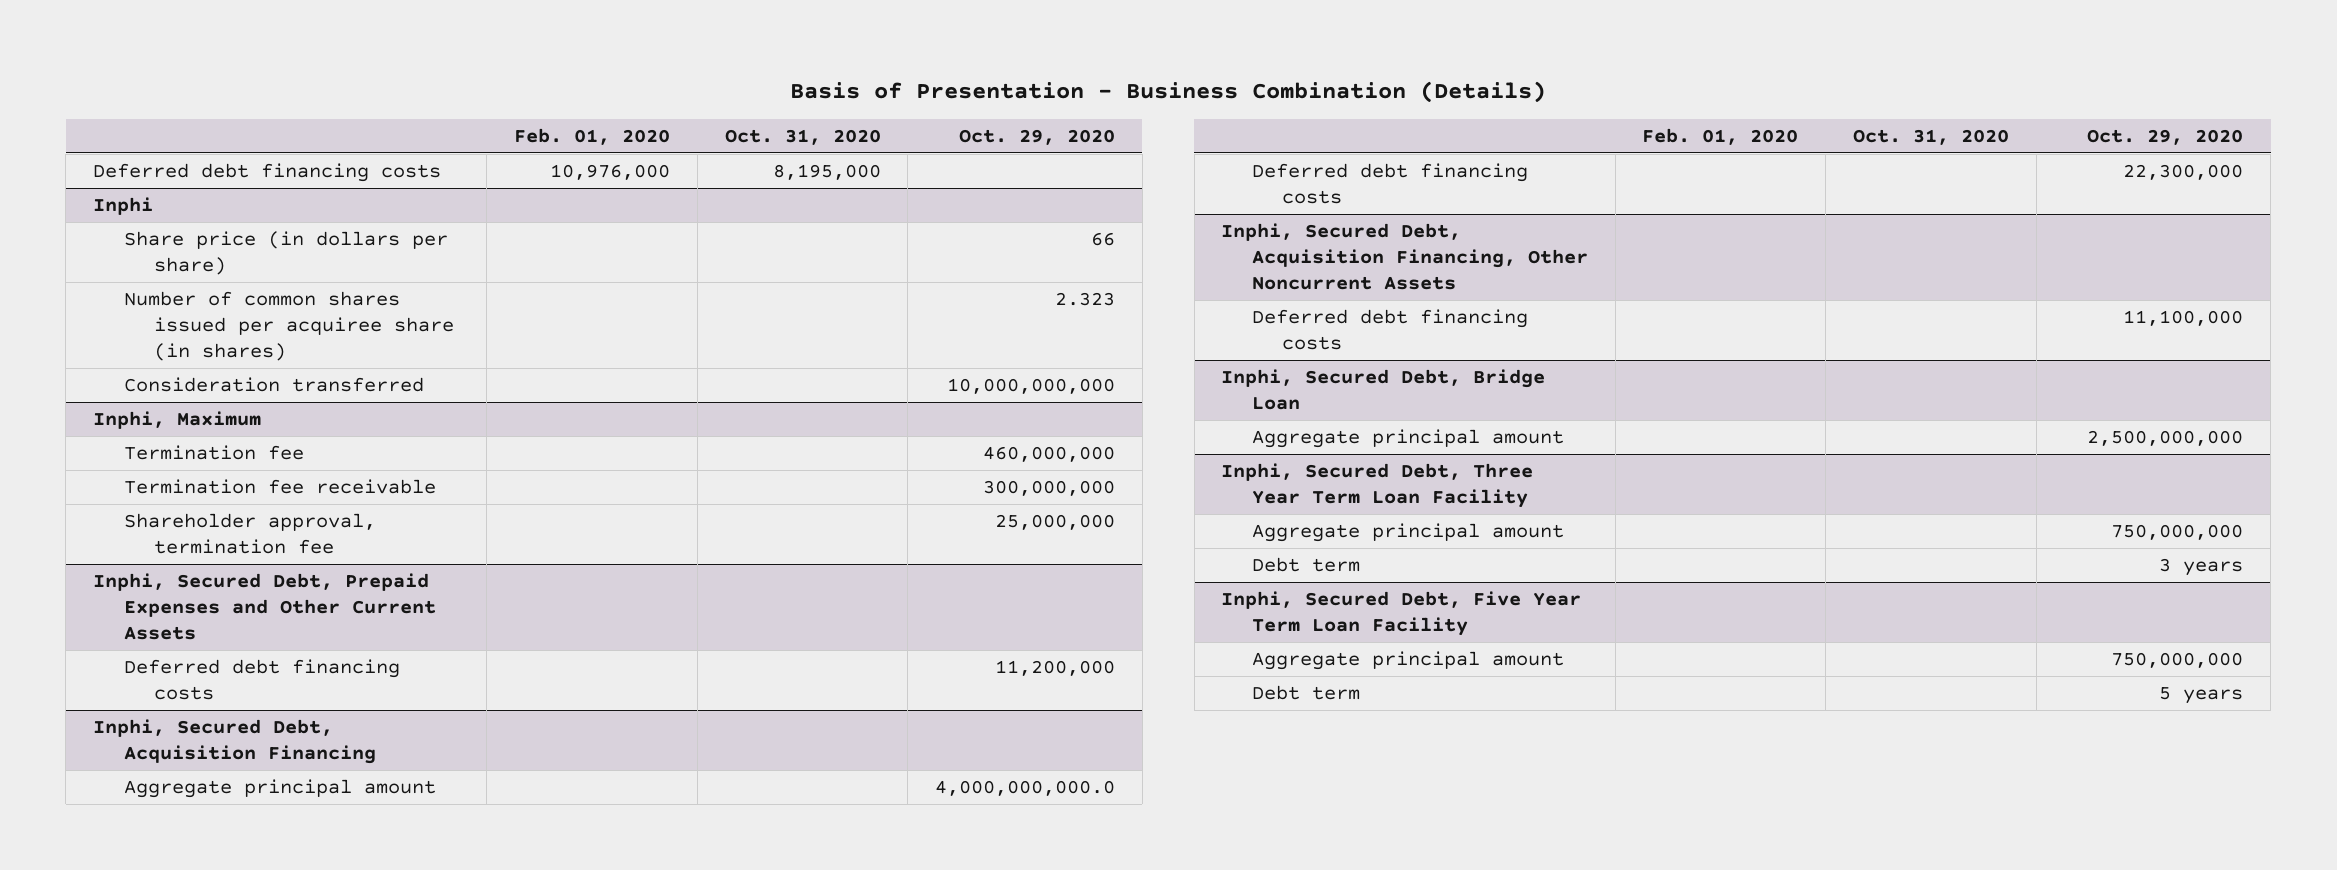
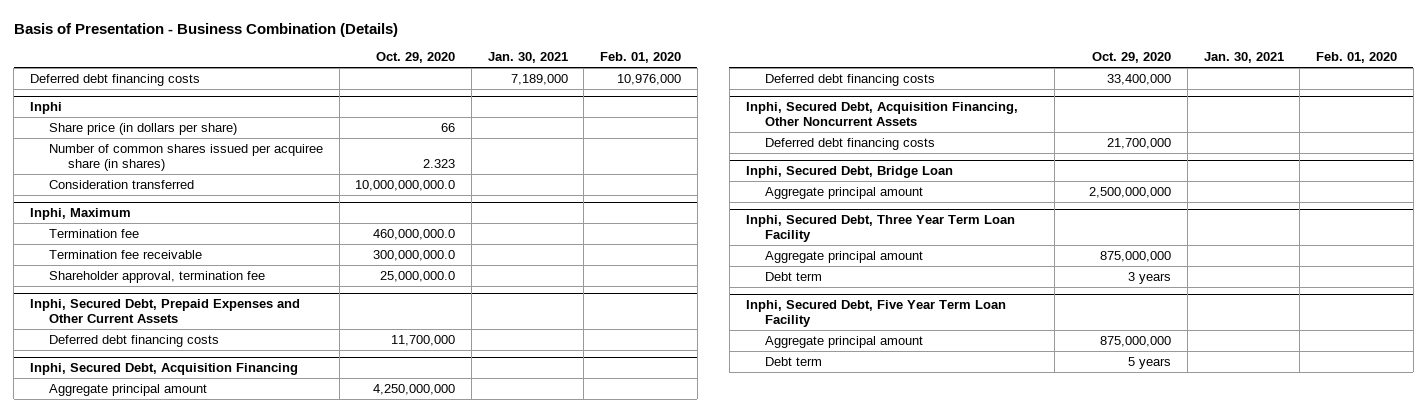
- | Feb. 01, 2020 | Oct. 31, 2020 | Oct. 29, 2020
+ | Oct. 29, 2020 | Jan. 30, 2021 | Feb. 01, 2020
@ Inphi
- Consideration transferred | | | 10,000,000,000
+ Consideration transferred | 10,000,000,000.0 | |
@ Inphi, Maximum
- Termination fee | | | 460,000,000
- Termination fee receivable | | | 300,000,000
- Shareholder approval, termination fee | | | 25,000,000
+ Termination fee | 460,000,000.0 | |
+ Termination fee receivable | 300,000,000.0 | |
+ Shareholder approval, termination fee | 25,000,000.0 | |
@ Inphi, Secured Debt, Prepaid Expenses and Other Current Assets
- Deferred debt financing costs | | | 11,200,000
+ Deferred debt financing costs | 11,700,000 | |
@ Inphi, Secured Debt, Acquisition Financing
- Aggregate principal amount | | | 4,000,000,000.0
- Deferred debt financing costs | | | 22,300,000
+ Aggregate principal amount | 4,250,000,000 | |
+ Deferred debt financing costs | 33,400,000 | |
@ Inphi, Secured Debt, Acquisition Financing, Other Noncurrent Assets
- Deferred debt financing costs | | | 11,100,000
+ Deferred debt financing costs | 21,700,000 | |
@ Inphi, Secured Debt, Three Year Term Loan Facility
- Aggregate principal amount | | | 750,000,000
+ Aggregate principal amount | 875,000,000 | |
@ Inphi, Secured Debt, Five Year Term Loan Facility
- Aggregate principal amount | | | 750,000,000
+ Aggregate principal amount | 875,000,000 | |

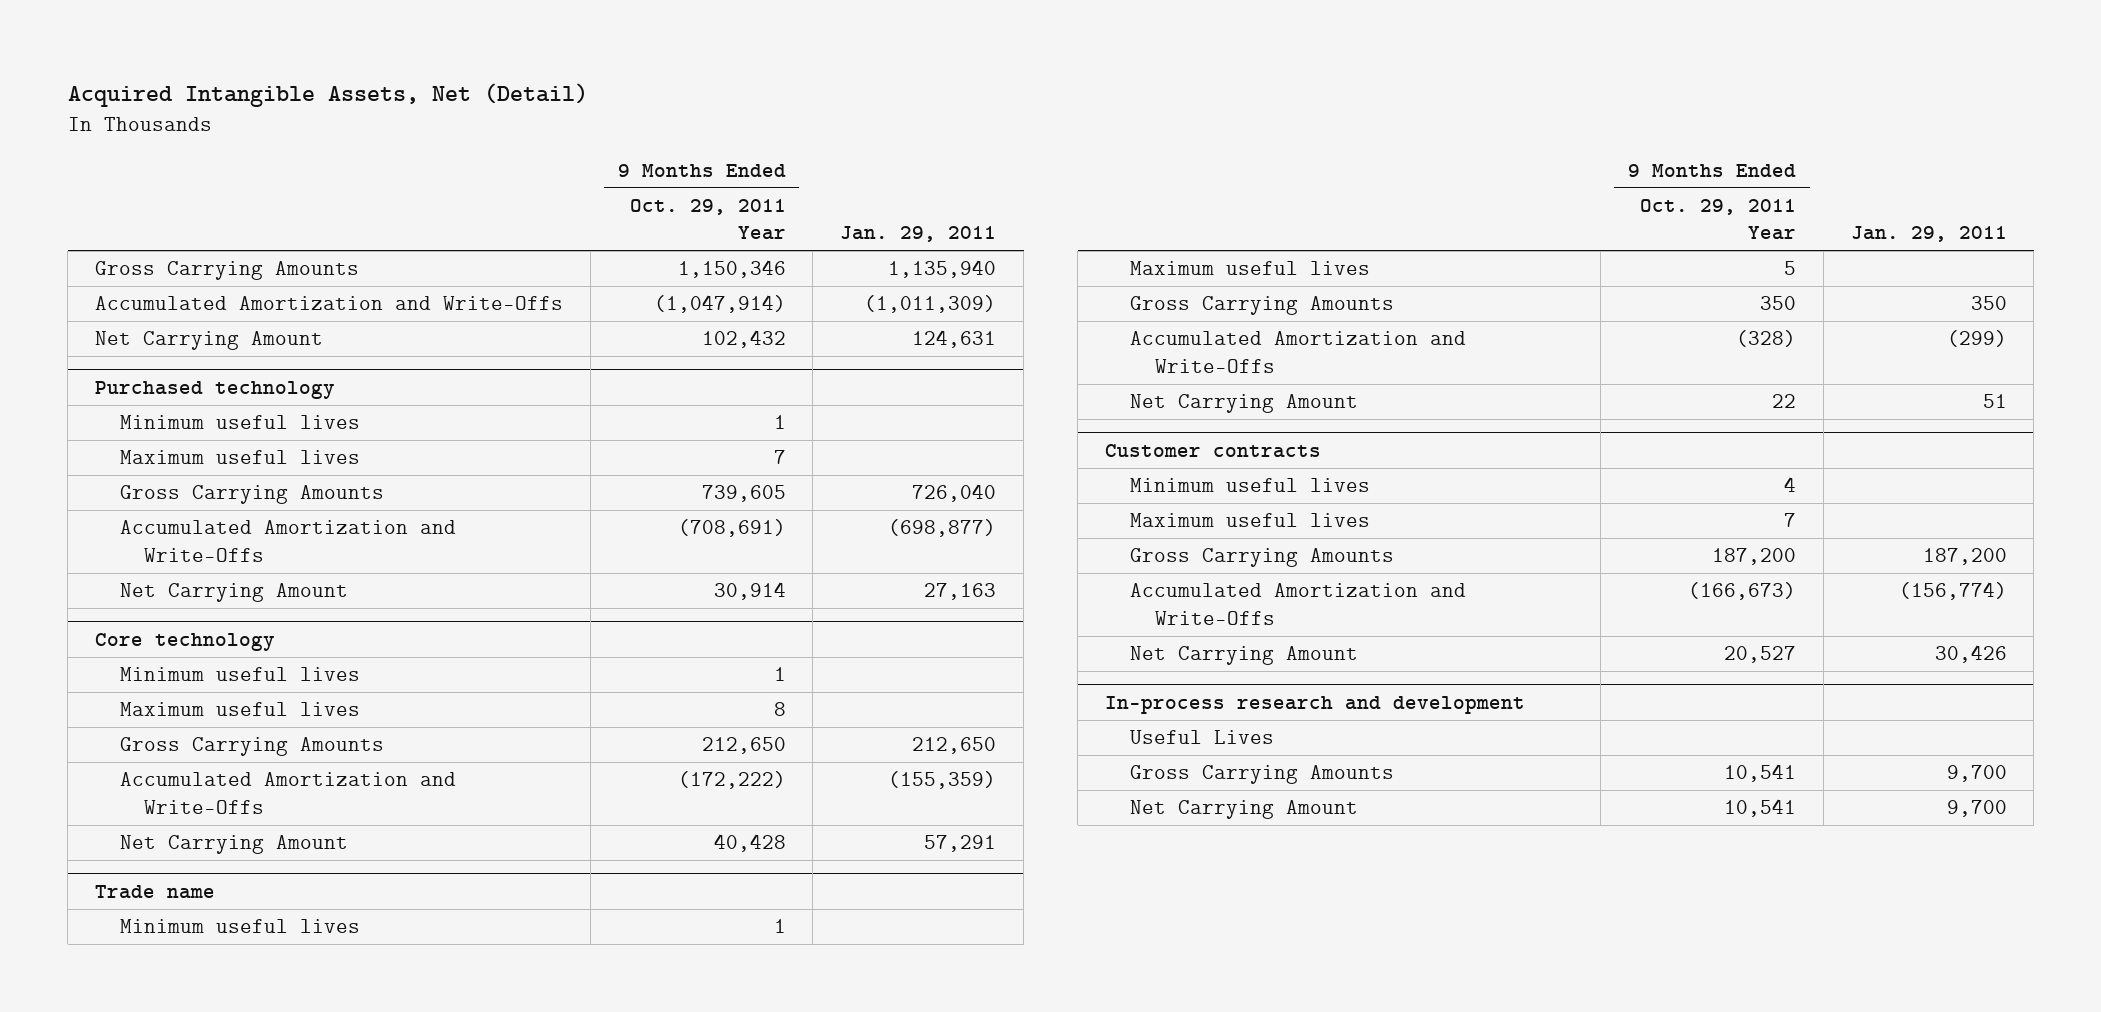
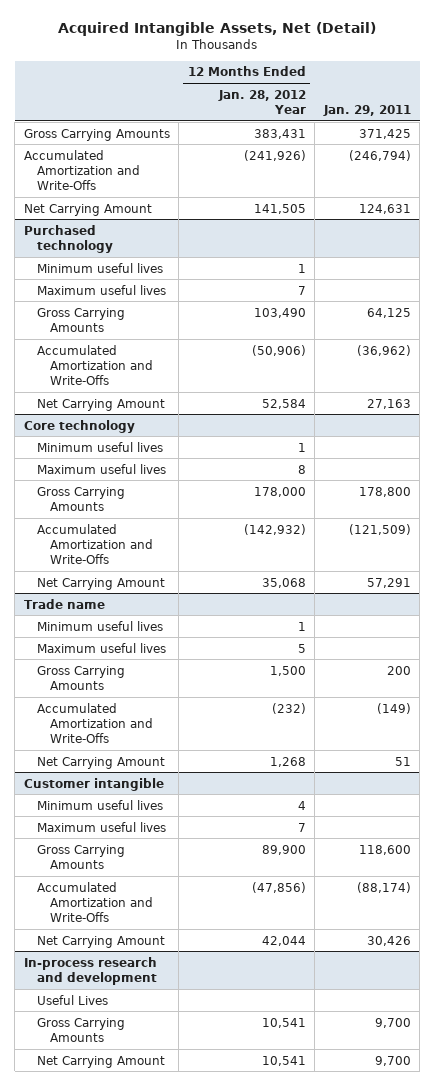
- | 9 Months Ended Oct. 29, 2011 Year | Jan. 29, 2011
+ | 12 Months Ended Jan. 28, 2012 Year | Jan. 29, 2011
- Gross Carrying Amounts | 1,150,346 | 1,135,940
- Accumulated Amortization and Write-Offs | (1,047,914) | (1,011,309)
+ Gross Carrying Amounts | 383,431 | 371,425
+ Accumulated Amortization and Write-Offs | (241,926) | (246,794)
@ Purchased technology
- Gross Carrying Amounts | 739,605 | 726,040
- Accumulated Amortization and Write-Offs | (708,691) | (698,877)
+ Gross Carrying Amounts | 103,490 | 64,125
+ Accumulated Amortization and Write-Offs | (50,906) | (36,962)
@ Core technology
- Gross Carrying Amounts | 212,650 | 212,650
- Accumulated Amortization and Write-Offs | (172,222) | (155,359)
+ Gross Carrying Amounts | 178,000 | 178,800
+ Accumulated Amortization and Write-Offs | (142,932) | (121,509)
@ Trade name
- Gross Carrying Amounts | 350 | 350
- Accumulated Amortization and Write-Offs | (328) | (299)
+ Gross Carrying Amounts | 1,500 | 200
+ Accumulated Amortization and Write-Offs | (232) | (149)
- Customer contracts
+ Customer intangible
- Gross Carrying Amounts | 187,200 | 187,200
- Accumulated Amortization and Write-Offs | (166,673) | (156,774)
+ Gross Carrying Amounts | 89,900 | 118,600
+ Accumulated Amortization and Write-Offs | (47,856) | (88,174)

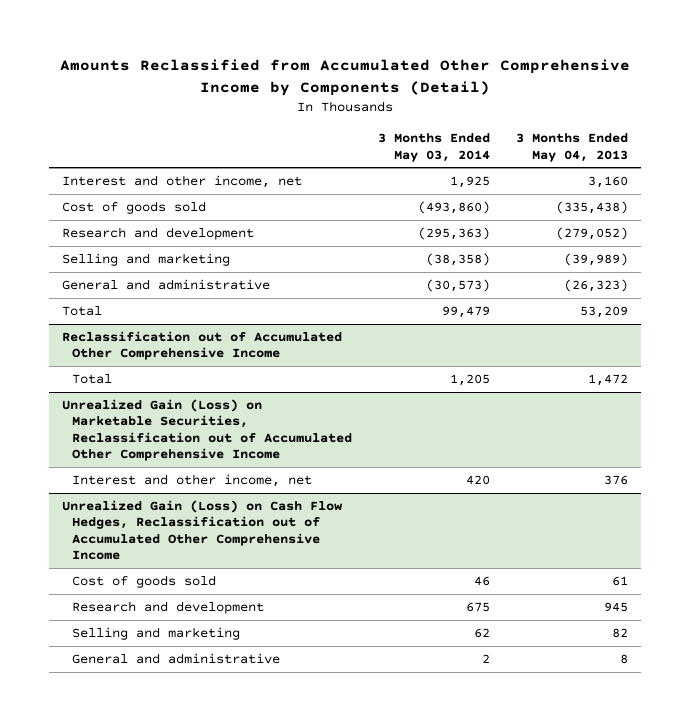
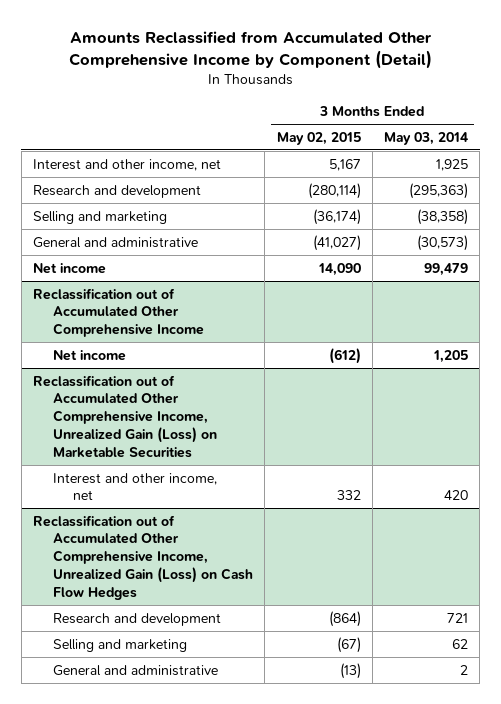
- Amounts Reclassified from Accumulated Other Comprehensive Income by Components (Detail)
+ Amounts Reclassified from Accumulated Other Comprehensive Income by Component (Detail)
- | 3 Months Ended May 03, 2014 | 3 Months Ended May 04, 2013
+ | 3 Months Ended May 02, 2015 | 3 Months Ended May 03, 2014
- Cost of goods sold | (493,860) | (335,438)
- Total | 99,479 | 53,209
+ Net income | 14,090 | 99,479
@ Reclassification out of Accumulated Other Comprehensive Income
- Total | 1,205 | 1,472
- Unrealized Gain (Loss) on Marketable Securities, Reclassification out of Accumulated Other Comprehensive Income
@ Reclassification out of Accumulated Other Comprehensive Income
+ Net income | (612) | 1,205
+ Reclassification out of Accumulated Other Comprehensive Income, Unrealized Gain (Loss) on Marketable Securities
- Unrealized Gain (Loss) on Cash Flow Hedges, Reclassification out of Accumulated Other Comprehensive Income
- Cost of goods sold | 46 | 61
- Research and development | 675 | 945
+ Reclassification out of Accumulated Other Comprehensive Income, Unrealized Gain (Loss) on Cash Flow Hedges
+ Research and development | (864) | 721

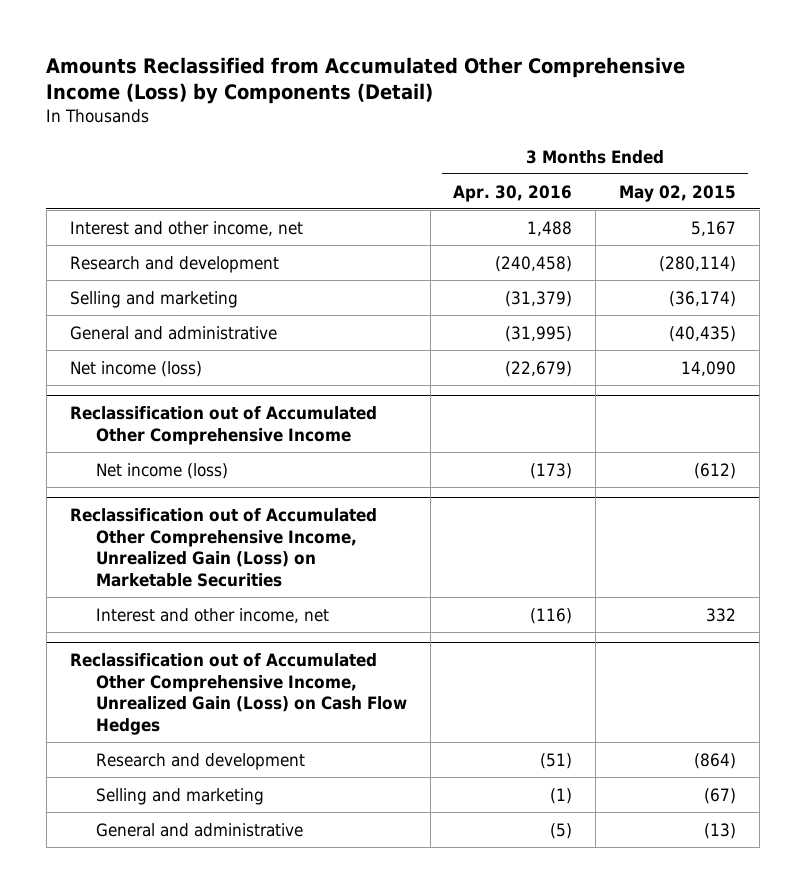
- Amounts Reclassified from Accumulated Other Comprehensive Income by Component (Detail)
+ Amounts Reclassified from Accumulated Other Comprehensive Income (Loss) by Components (Detail)
- | 3 Months Ended May 02, 2015 | 3 Months Ended May 03, 2014
+ | 3 Months Ended Apr. 30, 2016 | 3 Months Ended May 02, 2015
- General and administrative | (41,027) | (30,573)
- Net income | 14,090 | 99,479
+ General and administrative | (31,995) | (40,435)
+ Net income (loss) | (22,679) | 14,090
@ Reclassification out of Accumulated Other Comprehensive Income
- Net income | (612) | 1,205
+ Net income (loss) | (173) | (612)

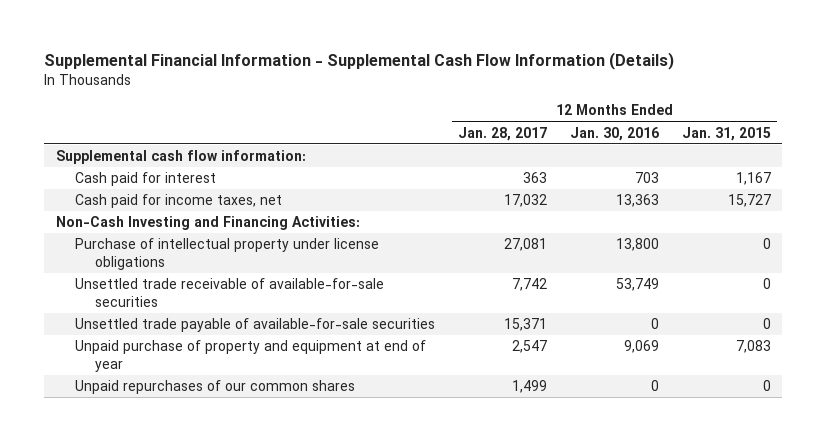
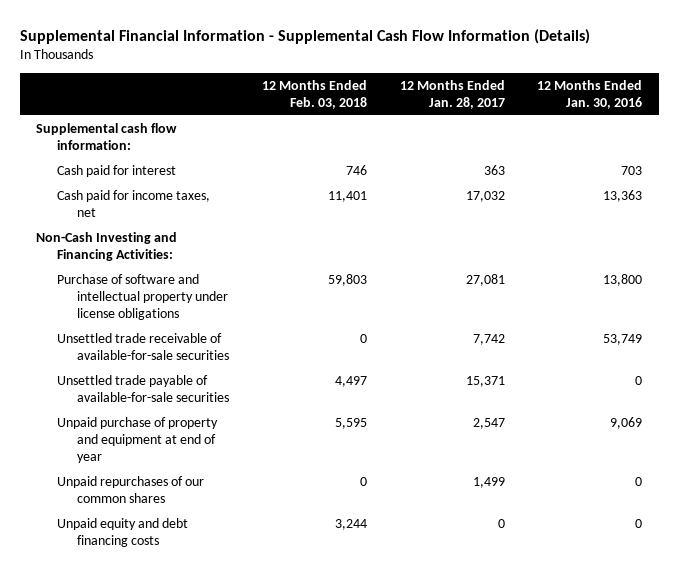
- | 12 Months Ended Jan. 28, 2017 | 12 Months Ended Jan. 30, 2016 | 12 Months Ended Jan. 31, 2015
+ | 12 Months Ended Feb. 03, 2018 | 12 Months Ended Jan. 28, 2017 | 12 Months Ended Jan. 30, 2016
- Purchase of intellectual property under license obligations | 27,081 | 13,800 | 0
+ Purchase of software and intellectual property under license obligations | 59,803 | 27,081 | 13,800
+ Unpaid equity and debt financing costs | 3,244 | 0 | 0

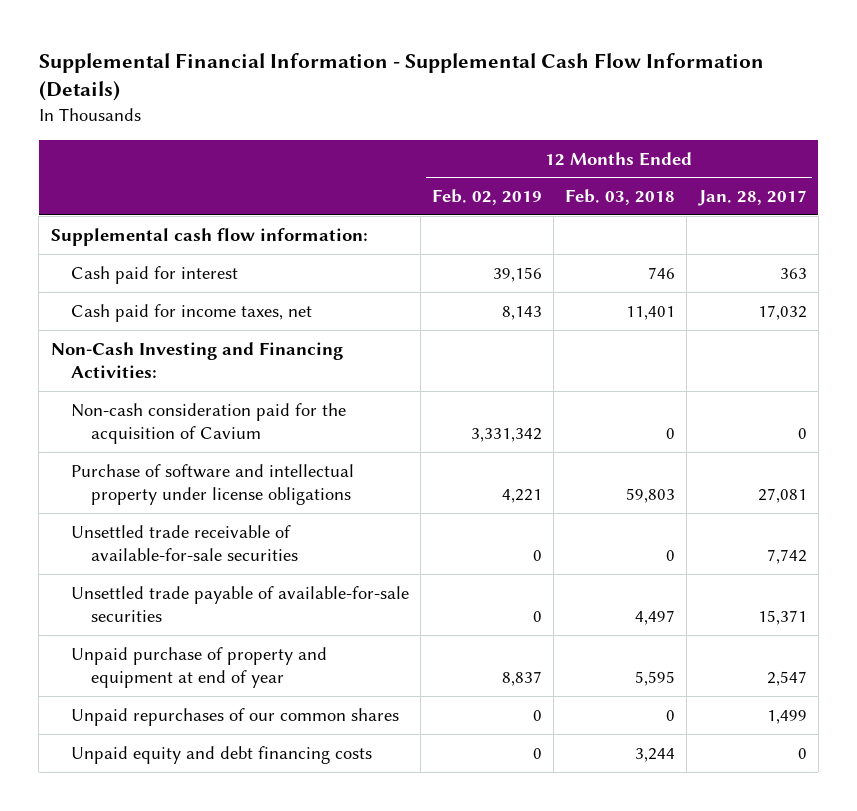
- | 12 Months Ended Feb. 03, 2018 | 12 Months Ended Jan. 28, 2017 | 12 Months Ended Jan. 30, 2016
+ | 12 Months Ended Feb. 02, 2019 | 12 Months Ended Feb. 03, 2018 | 12 Months Ended Jan. 28, 2017
+ Non-cash consideration paid for the acquisition of Cavium | 3,331,342 | 0 | 0

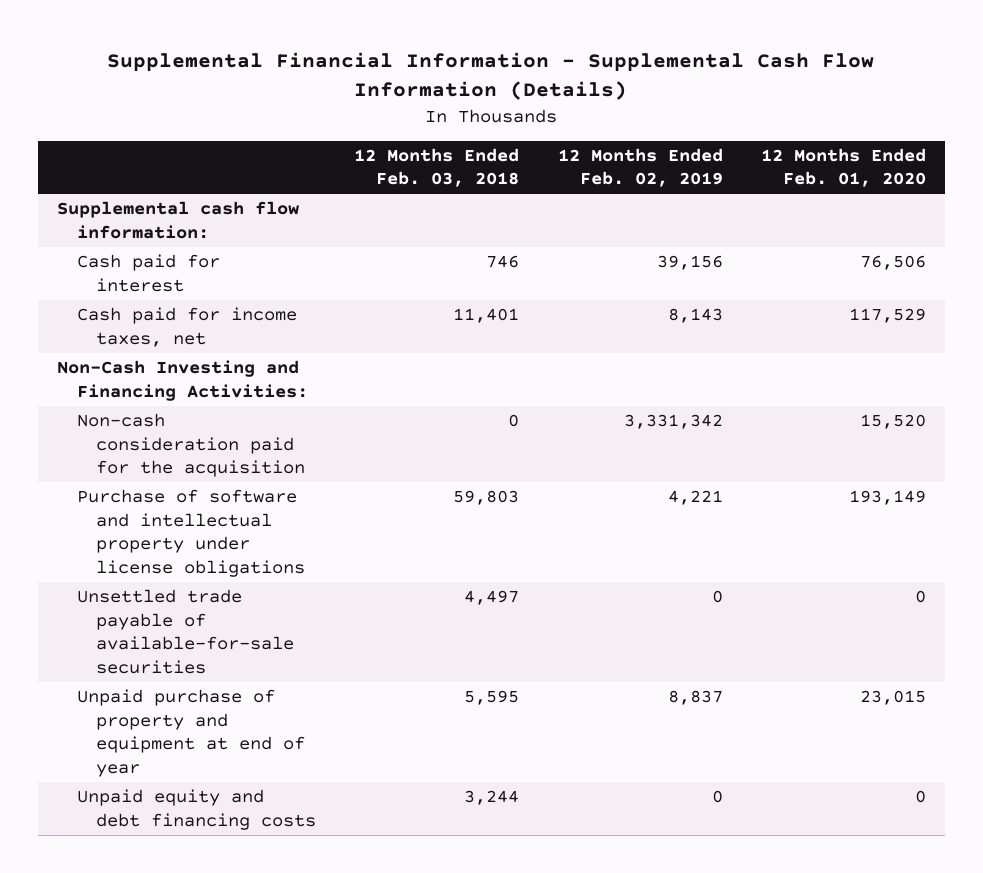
- | 12 Months Ended Feb. 02, 2019 | 12 Months Ended Feb. 03, 2018 | 12 Months Ended Jan. 28, 2017
+ | 12 Months Ended Feb. 03, 2018 | 12 Months Ended Feb. 02, 2019 | 12 Months Ended Feb. 01, 2020
- Non-cash consideration paid for the acquisition of Cavium | 3,331,342 | 0 | 0
+ Non-cash consideration paid for the acquisition | 0 | 3,331,342 | 15,520
- Unsettled trade receivable of available-for-sale securities | 0 | 0 | 7,742
- Unpaid repurchases of our common shares | 0 | 0 | 1,499

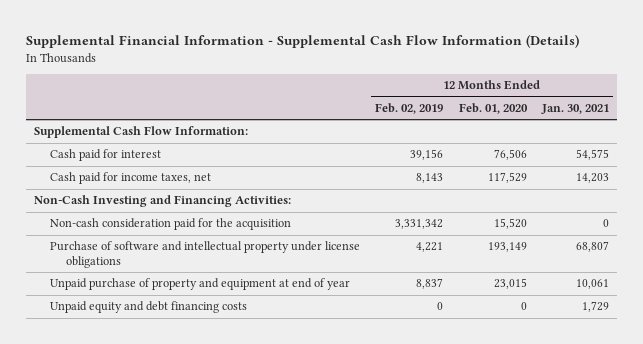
- | 12 Months Ended Feb. 03, 2018 | 12 Months Ended Feb. 02, 2019 | 12 Months Ended Feb. 01, 2020
+ | 12 Months Ended Feb. 02, 2019 | 12 Months Ended Feb. 01, 2020 | 12 Months Ended Jan. 30, 2021
- Supplemental cash flow information:
+ Supplemental Cash Flow Information:
- Unsettled trade payable of available-for-sale securities | 4,497 | 0 | 0

